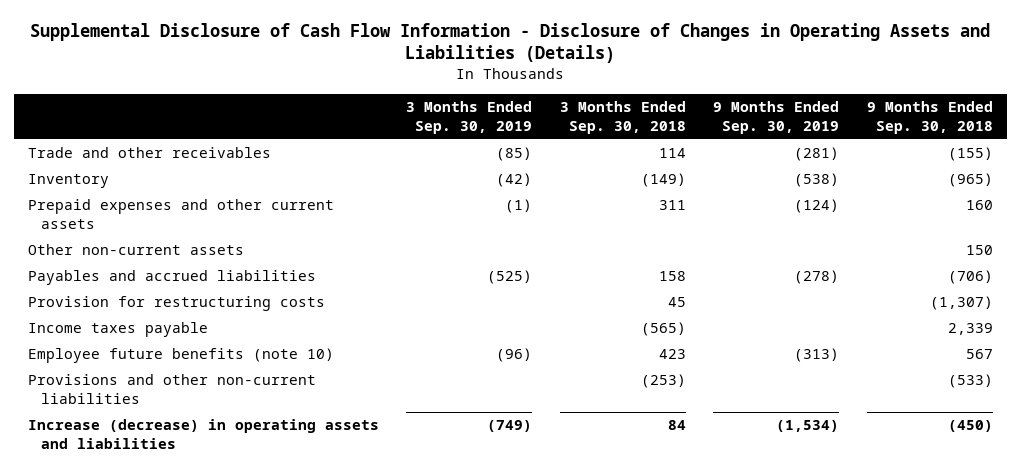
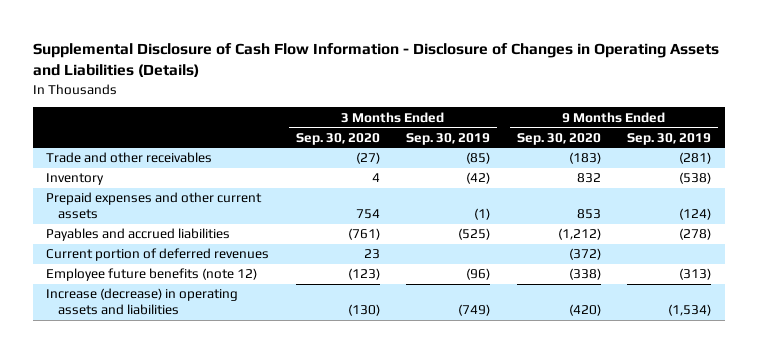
- | 3 Months Ended Sep. 30, 2019 | 3 Months Ended Sep. 30, 2018 | 9 Months Ended Sep. 30, 2019 | 9 Months Ended Sep. 30, 2018
+ | 3 Months Ended Sep. 30, 2020 | 3 Months Ended Sep. 30, 2019 | 9 Months Ended Sep. 30, 2020 | 9 Months Ended Sep. 30, 2019
- Other non-current assets | | | | 150
- Provision for restructuring costs | | 45 | | (1,307)
- Income taxes payable | | (565) | | 2,339
- Employee future benefits (note 10) | (96) | 423 | (313) | 567
- Provisions and other non-current liabilities | | (253) | | (533)
+ Current portion of deferred revenues | 23 | | (372) |
+ Employee future benefits (note 12) | (123) | (96) | (338) | (313)

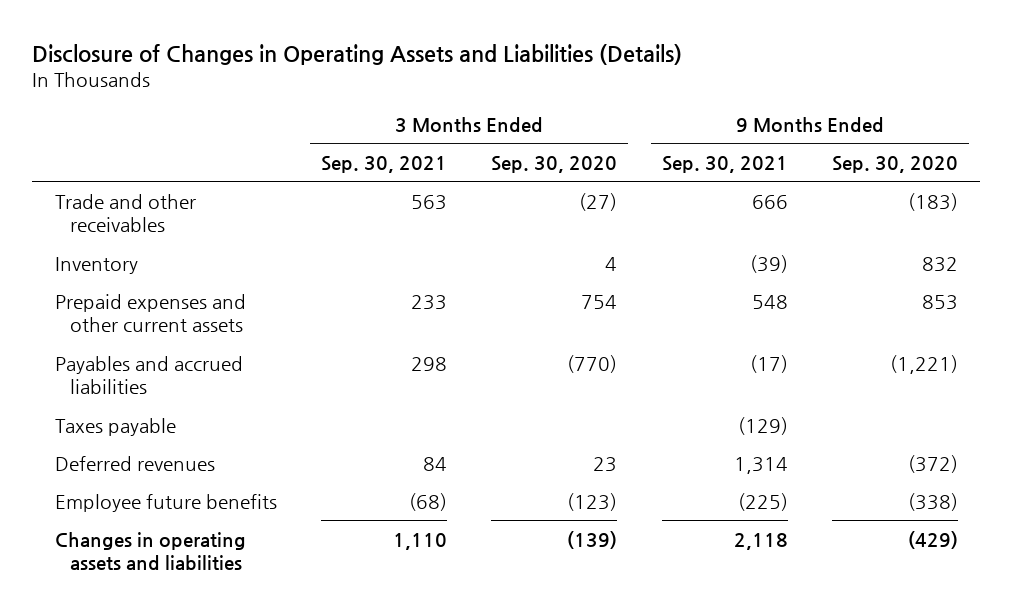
- Supplemental Disclosure of Cash Flow Information - Disclosure of Changes in Operating Assets and Liabilities (Details)
+ Disclosure of Changes in Operating Assets and Liabilities (Details)
- | 3 Months Ended Sep. 30, 2020 | 3 Months Ended Sep. 30, 2019 | 9 Months Ended Sep. 30, 2020 | 9 Months Ended Sep. 30, 2019
+ | 3 Months Ended Sep. 30, 2021 | 3 Months Ended Sep. 30, 2020 | 9 Months Ended Sep. 30, 2021 | 9 Months Ended Sep. 30, 2020
- Payables and accrued liabilities | (761) | (525) | (1,212) | (278)
- Current portion of deferred revenues | 23 | | (372) |
- Employee future benefits (note 12) | (123) | (96) | (338) | (313)
- Increase (decrease) in operating assets and liabilities | (130) | (749) | (420) | (1,534)
+ Payables and accrued liabilities | 298 | (770) | (17) | (1,221)
+ Taxes payable | | | (129) |
+ Deferred revenues | 84 | 23 | 1,314 | (372)
+ Employee future benefits | (68) | (123) | (225) | (338)
+ Changes in operating assets and liabilities | 1,110 | (139) | 2,118 | (429)

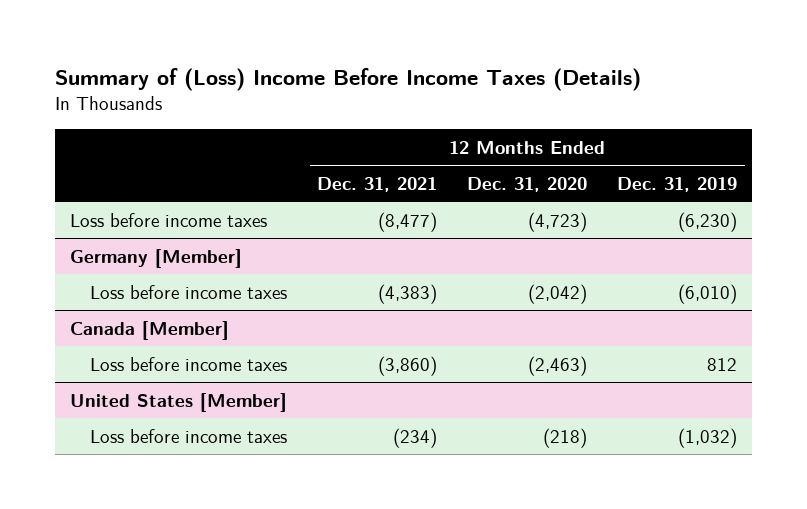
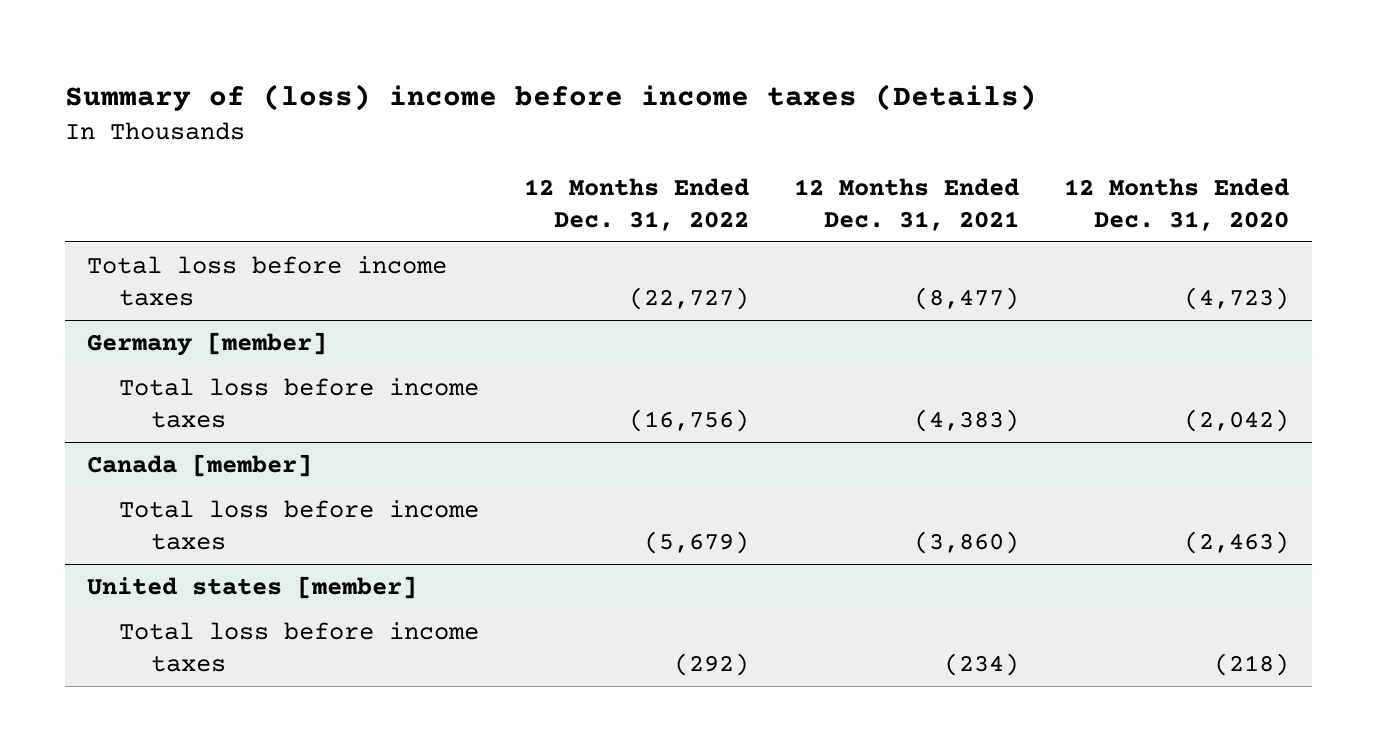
- Summary of (Loss) Income Before Income Taxes (Details)
+ Summary of (loss) income before income taxes (Details)
- | 12 Months Ended Dec. 31, 2021 | 12 Months Ended Dec. 31, 2020 | 12 Months Ended Dec. 31, 2019
+ | 12 Months Ended Dec. 31, 2022 | 12 Months Ended Dec. 31, 2021 | 12 Months Ended Dec. 31, 2020
- Loss before income taxes | (8,477) | (4,723) | (6,230)
- Germany [Member]
- Loss before income taxes | (4,383) | (2,042) | (6,010)
- Canada [Member]
- Loss before income taxes | (3,860) | (2,463) | 812
- United States [Member]
- Loss before income taxes | (234) | (218) | (1,032)
+ Total loss before income taxes | (22,727) | (8,477) | (4,723)
+ Germany [member]
+ Total loss before income taxes | (16,756) | (4,383) | (2,042)
+ Canada [member]
+ Total loss before income taxes | (5,679) | (3,860) | (2,463)
+ United states [member]
+ Total loss before income taxes | (292) | (234) | (218)

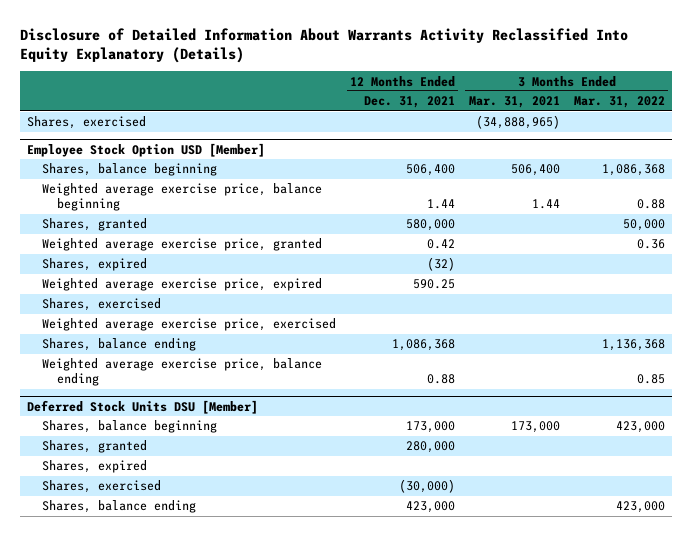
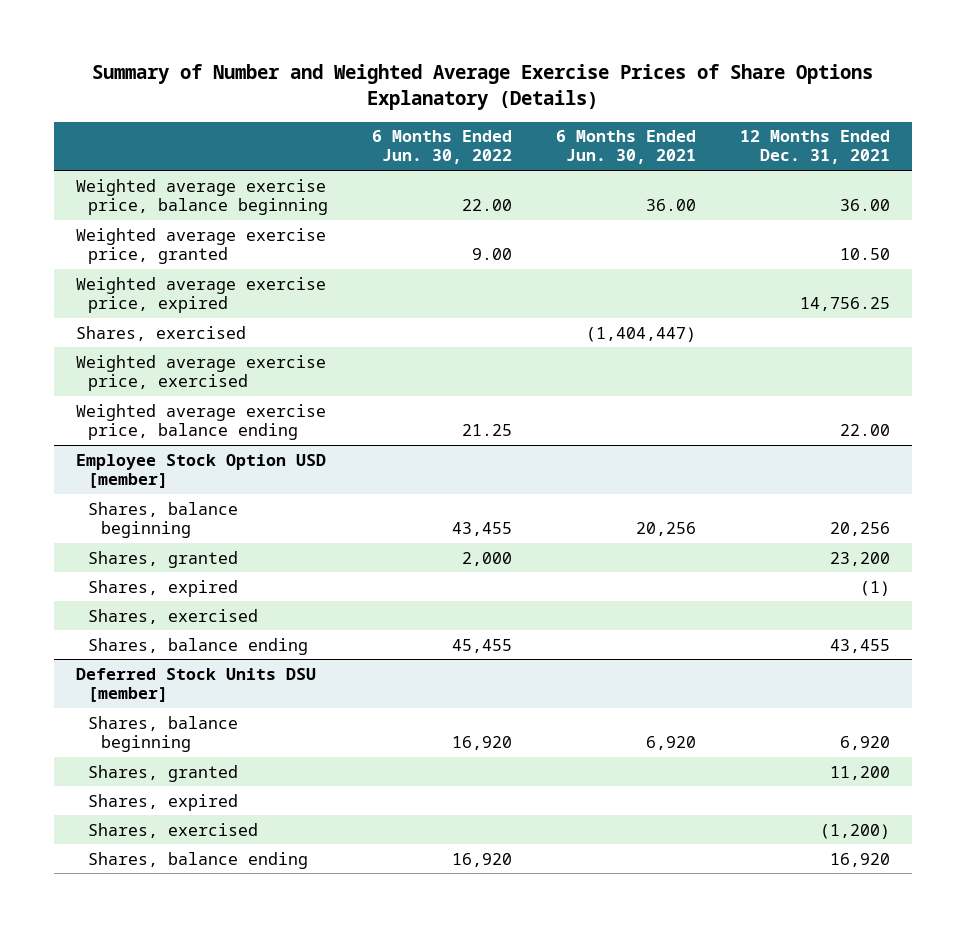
- Disclosure of Detailed Information About Warrants Activity Reclassified Into Equity Explanatory (Details)
+ Summary of Number and Weighted Average Exercise Prices of Share Options Explanatory (Details)
- | 12 Months Ended Dec. 31, 2021 | 3 Months Ended Mar. 31, 2021 | 3 Months Ended Mar. 31, 2022
+ | 6 Months Ended Jun. 30, 2022 | 6 Months Ended Jun. 30, 2021 | 12 Months Ended Dec. 31, 2021
- Shares, exercised | | (34,888,965) |
- Employee Stock Option USD [Member]
- Shares, balance beginning | 506,400 | 506,400 | 1,086,368
- Weighted average exercise price, balance beginning | 1.44 | 1.44 | 0.88
- Shares, granted | 580,000 | | 50,000
- Weighted average exercise price, granted | 0.42 | | 0.36
- Shares, expired | (32) | |
- Weighted average exercise price, expired | 590.25 | |
+ Weighted average exercise price, balance beginning | 22.00 | 36.00 | 36.00
+ Weighted average exercise price, granted | 9.00 | | 10.50
+ Weighted average exercise price, expired | | | 14,756.25
- Shares, balance ending | 1,086,368 | | 1,136,368
- Weighted average exercise price, balance ending | 0.88 | | 0.85
- Deferred Stock Units DSU [Member]
- Shares, balance beginning | 173,000 | 173,000 | 423,000
- Shares, granted | 280,000 | |
+ Weighted average exercise price, balance ending | 21.25 | | 22.00
+ Employee Stock Option USD [member]
+ Shares, balance beginning | 43,455 | 20,256 | 20,256
+ Shares, granted | 2,000 | | 23,200
+ Shares, expired | | | (1)
+ Shares, exercised
+ Shares, balance ending | 45,455 | | 43,455
+ Deferred Stock Units DSU [member]
+ Shares, balance beginning | 16,920 | 6,920 | 6,920
+ Shares, granted | | | 11,200
- Shares, exercised | (30,000) | |
- Shares, balance ending | 423,000 | | 423,000
+ Shares, exercised | | | (1,200)
+ Shares, balance ending | 16,920 | | 16,920

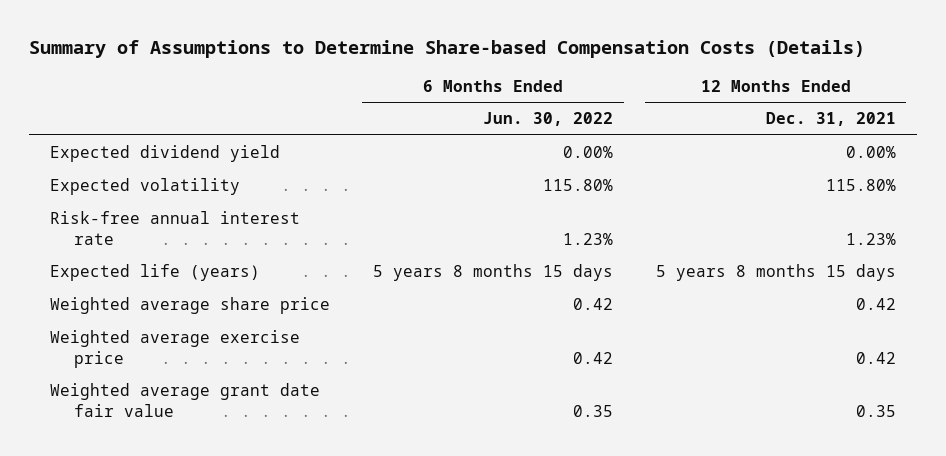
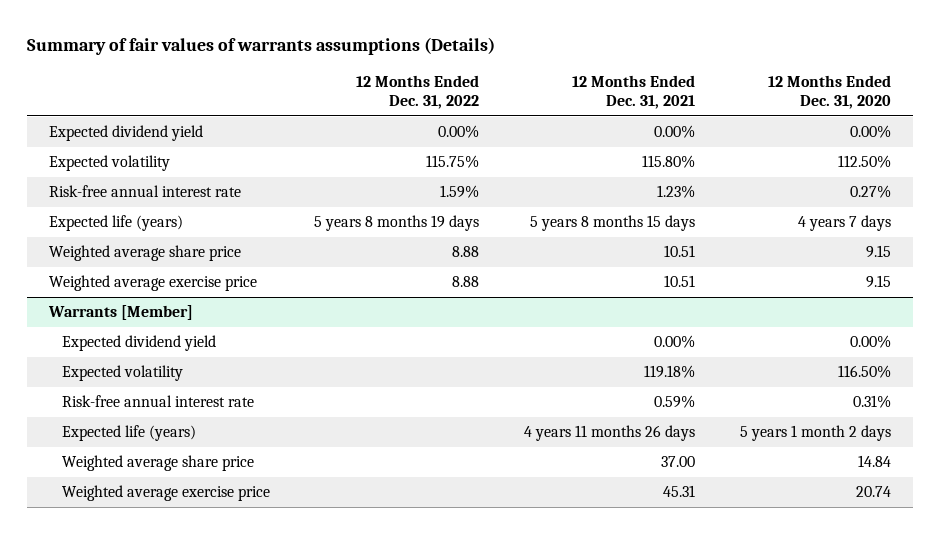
- Summary of Assumptions to Determine Share-based Compensation Costs (Details)
+ Summary of fair values of warrants assumptions (Details)
- | 6 Months Ended Jun. 30, 2022 | 12 Months Ended Dec. 31, 2021
+ | 12 Months Ended Dec. 31, 2022 | 12 Months Ended Dec. 31, 2021 | 12 Months Ended Dec. 31, 2020
- Weighted average share price | 0.42 | 0.42
- Weighted average exercise price | 0.42 | 0.42
- Weighted average grant date fair value | 0.35 | 0.35
+ Weighted average share price | 8.88 | 10.51 | 9.15
+ Weighted average exercise price | 8.88 | 10.51 | 9.15
+ Warrants [Member]
+ Expected dividend yield | | 0.00% | 0.00%
+ Expected volatility | | 119.18% | 116.50%
+ Risk-free annual interest rate | | 0.59% | 0.31%
+ Expected life (years) | | 4 years 11 months 26 days | 5 years 1 month 2 days
+ Weighted average share price | | 37.00 | 14.84
+ Weighted average exercise price | | 45.31 | 20.74

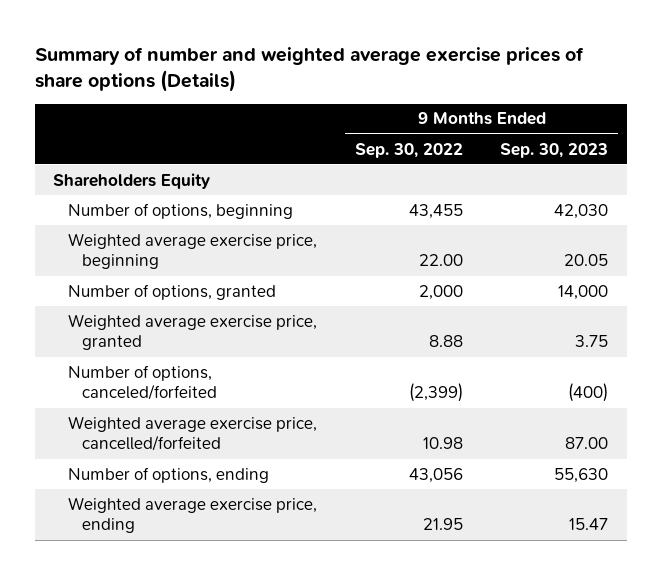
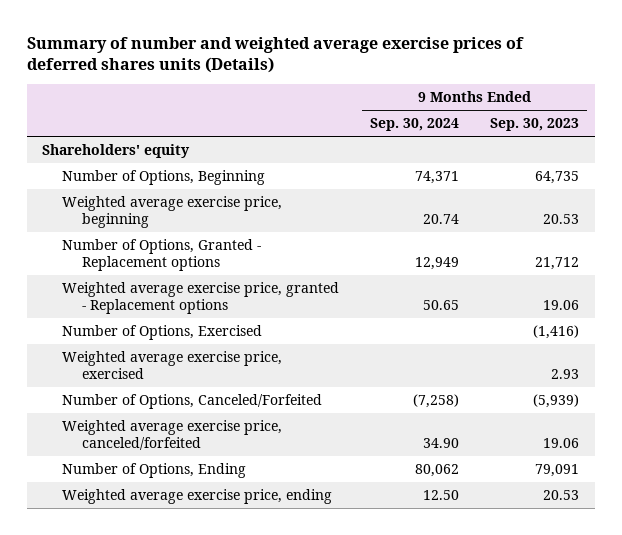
- Summary of number and weighted average exercise prices of share options (Details)
+ Summary of number and weighted average exercise prices of deferred shares units (Details)
- | 9 Months Ended Sep. 30, 2022 | 9 Months Ended Sep. 30, 2023
+ | 9 Months Ended Sep. 30, 2024 | 9 Months Ended Sep. 30, 2023
- Shareholders Equity
- Number of options, beginning | 43,455 | 42,030
- Weighted average exercise price, beginning | 22.00 | 20.05
- Number of options, granted | 2,000 | 14,000
- Weighted average exercise price, granted | 8.88 | 3.75
- Number of options, canceled/forfeited | (2,399) | (400)
- Weighted average exercise price, cancelled/forfeited | 10.98 | 87.00
- Number of options, ending | 43,056 | 55,630
- Weighted average exercise price, ending | 21.95 | 15.47
+ Shareholders' equity
+ Number of Options, Beginning | 74,371 | 64,735
+ Weighted average exercise price, beginning | 20.74 | 20.53
+ Number of Options, Granted - Replacement options | 12,949 | 21,712
+ Weighted average exercise price, granted - Replacement options | 50.65 | 19.06
+ Number of Options, Exercised | | (1,416)
+ Weighted average exercise price, exercised | | 2.93
+ Number of Options, Canceled/Forfeited | (7,258) | (5,939)
+ Weighted average exercise price, canceled/forfeited | 34.90 | 19.06
+ Number of Options, Ending | 80,062 | 79,091
+ Weighted average exercise price, ending | 12.50 | 20.53

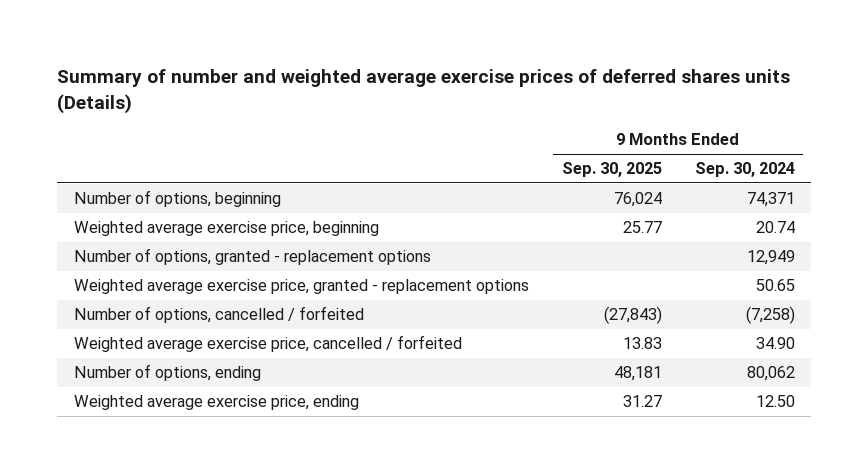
- | 9 Months Ended Sep. 30, 2024 | 9 Months Ended Sep. 30, 2023
+ | 9 Months Ended Sep. 30, 2025 | 9 Months Ended Sep. 30, 2024
- Shareholders' equity
- Number of Options, Beginning | 74,371 | 64,735
+ Number of options, beginning | 76,024 | 74,371
- Number of Options, Granted - Replacement options | 12,949 | 21,712
- Weighted average exercise price, granted - Replacement options | 50.65 | 19.06
- Number of Options, Exercised | | (1,416)
- Weighted average exercise price, exercised | | 2.93
- Number of Options, Canceled/Forfeited | (7,258) | (5,939)
- Weighted average exercise price, canceled/forfeited | 34.90 | 19.06
- Number of Options, Ending | 80,062 | 79,091
+ Number of options, granted - replacement options | | 12,949
+ Weighted average exercise price, granted - replacement options | | 50.65
+ Number of options, cancelled / forfeited | (27,843) | (7,258)
+ Weighted average exercise price, cancelled / forfeited | 13.83 | 34.90
+ Number of options, ending | 48,181 | 80,062

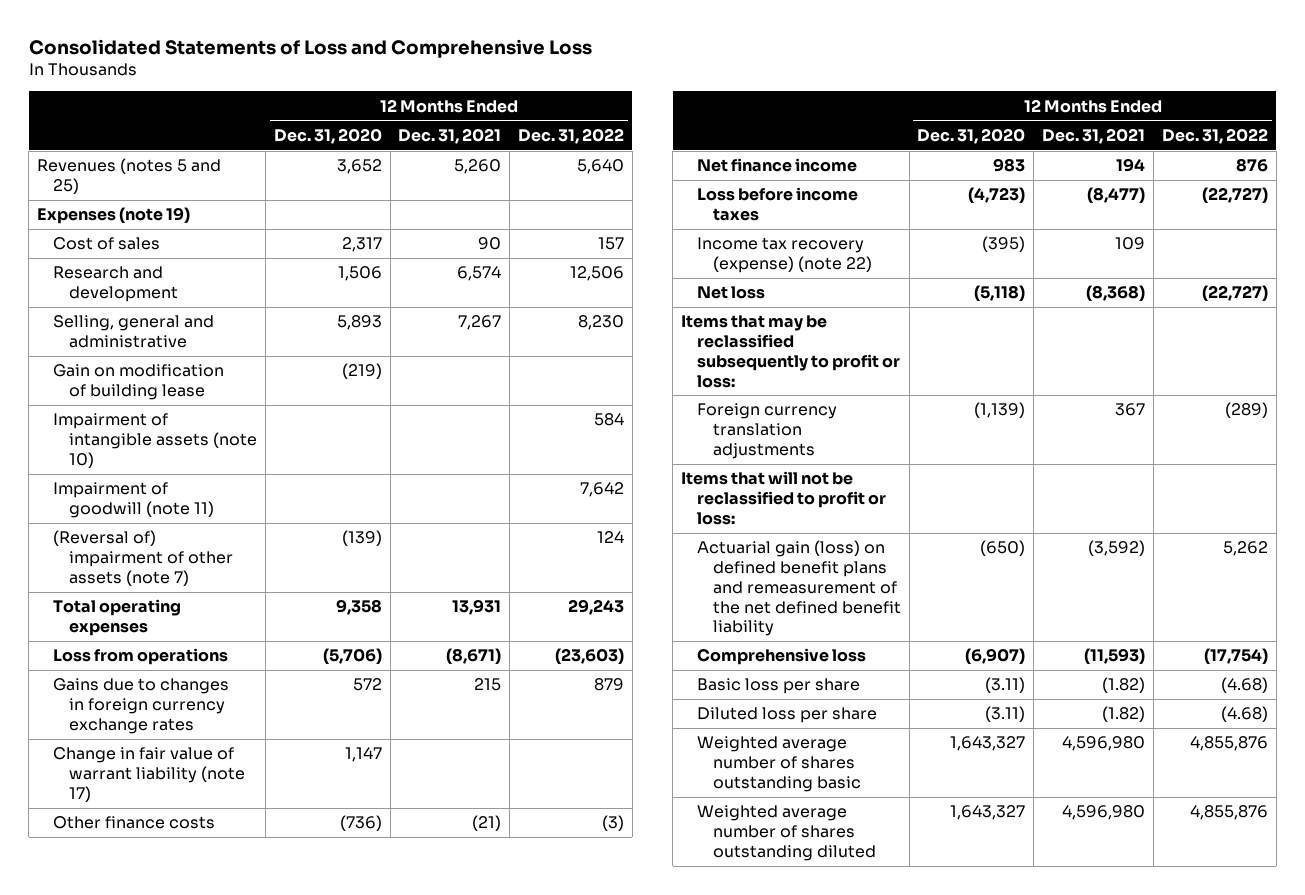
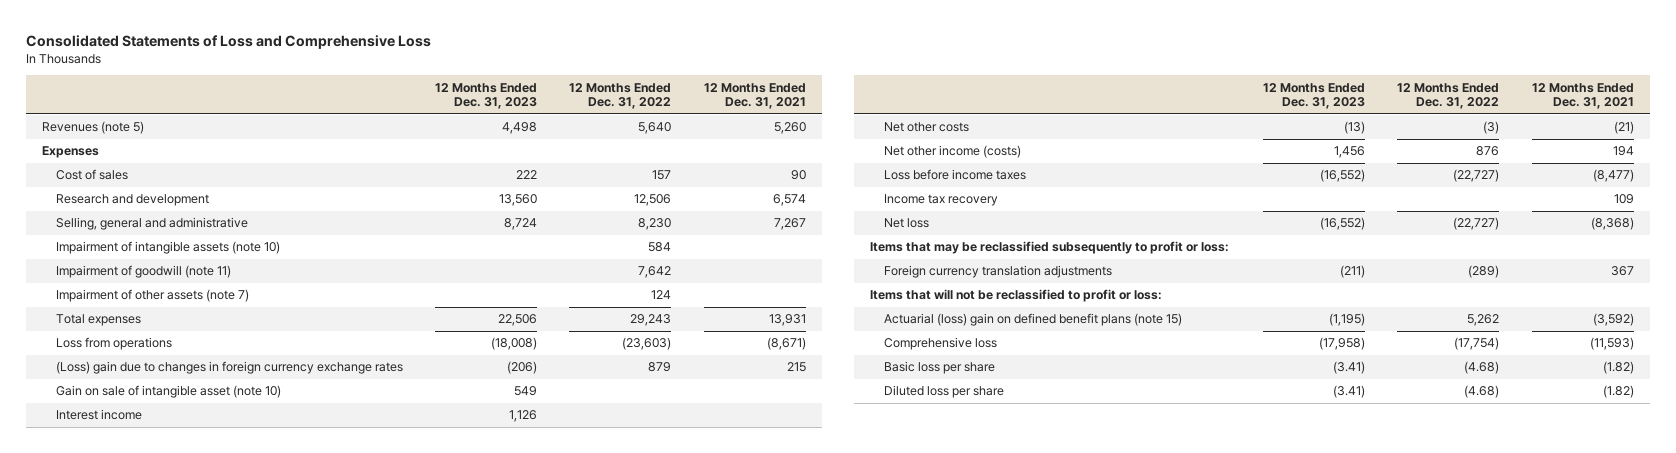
- | 12 Months Ended Dec. 31, 2020 | 12 Months Ended Dec. 31, 2021 | 12 Months Ended Dec. 31, 2022
+ | 12 Months Ended Dec. 31, 2023 | 12 Months Ended Dec. 31, 2022 | 12 Months Ended Dec. 31, 2021
- Revenues (notes 5 and 25) | 3,652 | 5,260 | 5,640
- Expenses (note 19)
+ Revenues (note 5) | 4,498 | 5,640 | 5,260
+ Expenses
- Gain on modification of building lease | (219) | |
- (Reversal of) impairment of other assets (note 7) | (139) | | 124
- Total operating expenses | 9,358 | 13,931 | 29,243
+ Impairment of other assets (note 7) | | 124 |
+ Total expenses | 22,506 | 29,243 | 13,931
- Gains due to changes in foreign currency exchange rates | 572 | 215 | 879
- Change in fair value of warrant liability (note 17) | 1,147 | |
- Other finance costs | (736) | (21) | (3)
- Net finance income | 983 | 194 | 876
+ (Loss) gain due to changes in foreign currency exchange rates | (206) | 879 | 215
+ Gain on sale of intangible asset (note 10) | 549 | |
+ Interest income | 1,126 | |
+ Net other costs | (13) | (3) | (21)
+ Net other income (costs) | 1,456 | 876 | 194
- Income tax recovery (expense) (note 22) | (395) | 109 |
+ Income tax recovery | | | 109
- Actuarial gain (loss) on defined benefit plans and remeasurement of the net defined benefit liability | (650) | (3,592) | 5,262
+ Actuarial (loss) gain on defined benefit plans (note 15) | (1,195) | 5,262 | (3,592)
- Weighted average number of shares outstanding basic | 1,643,327 | 4,596,980 | 4,855,876
- Weighted average number of shares outstanding diluted | 1,643,327 | 4,596,980 | 4,855,876

